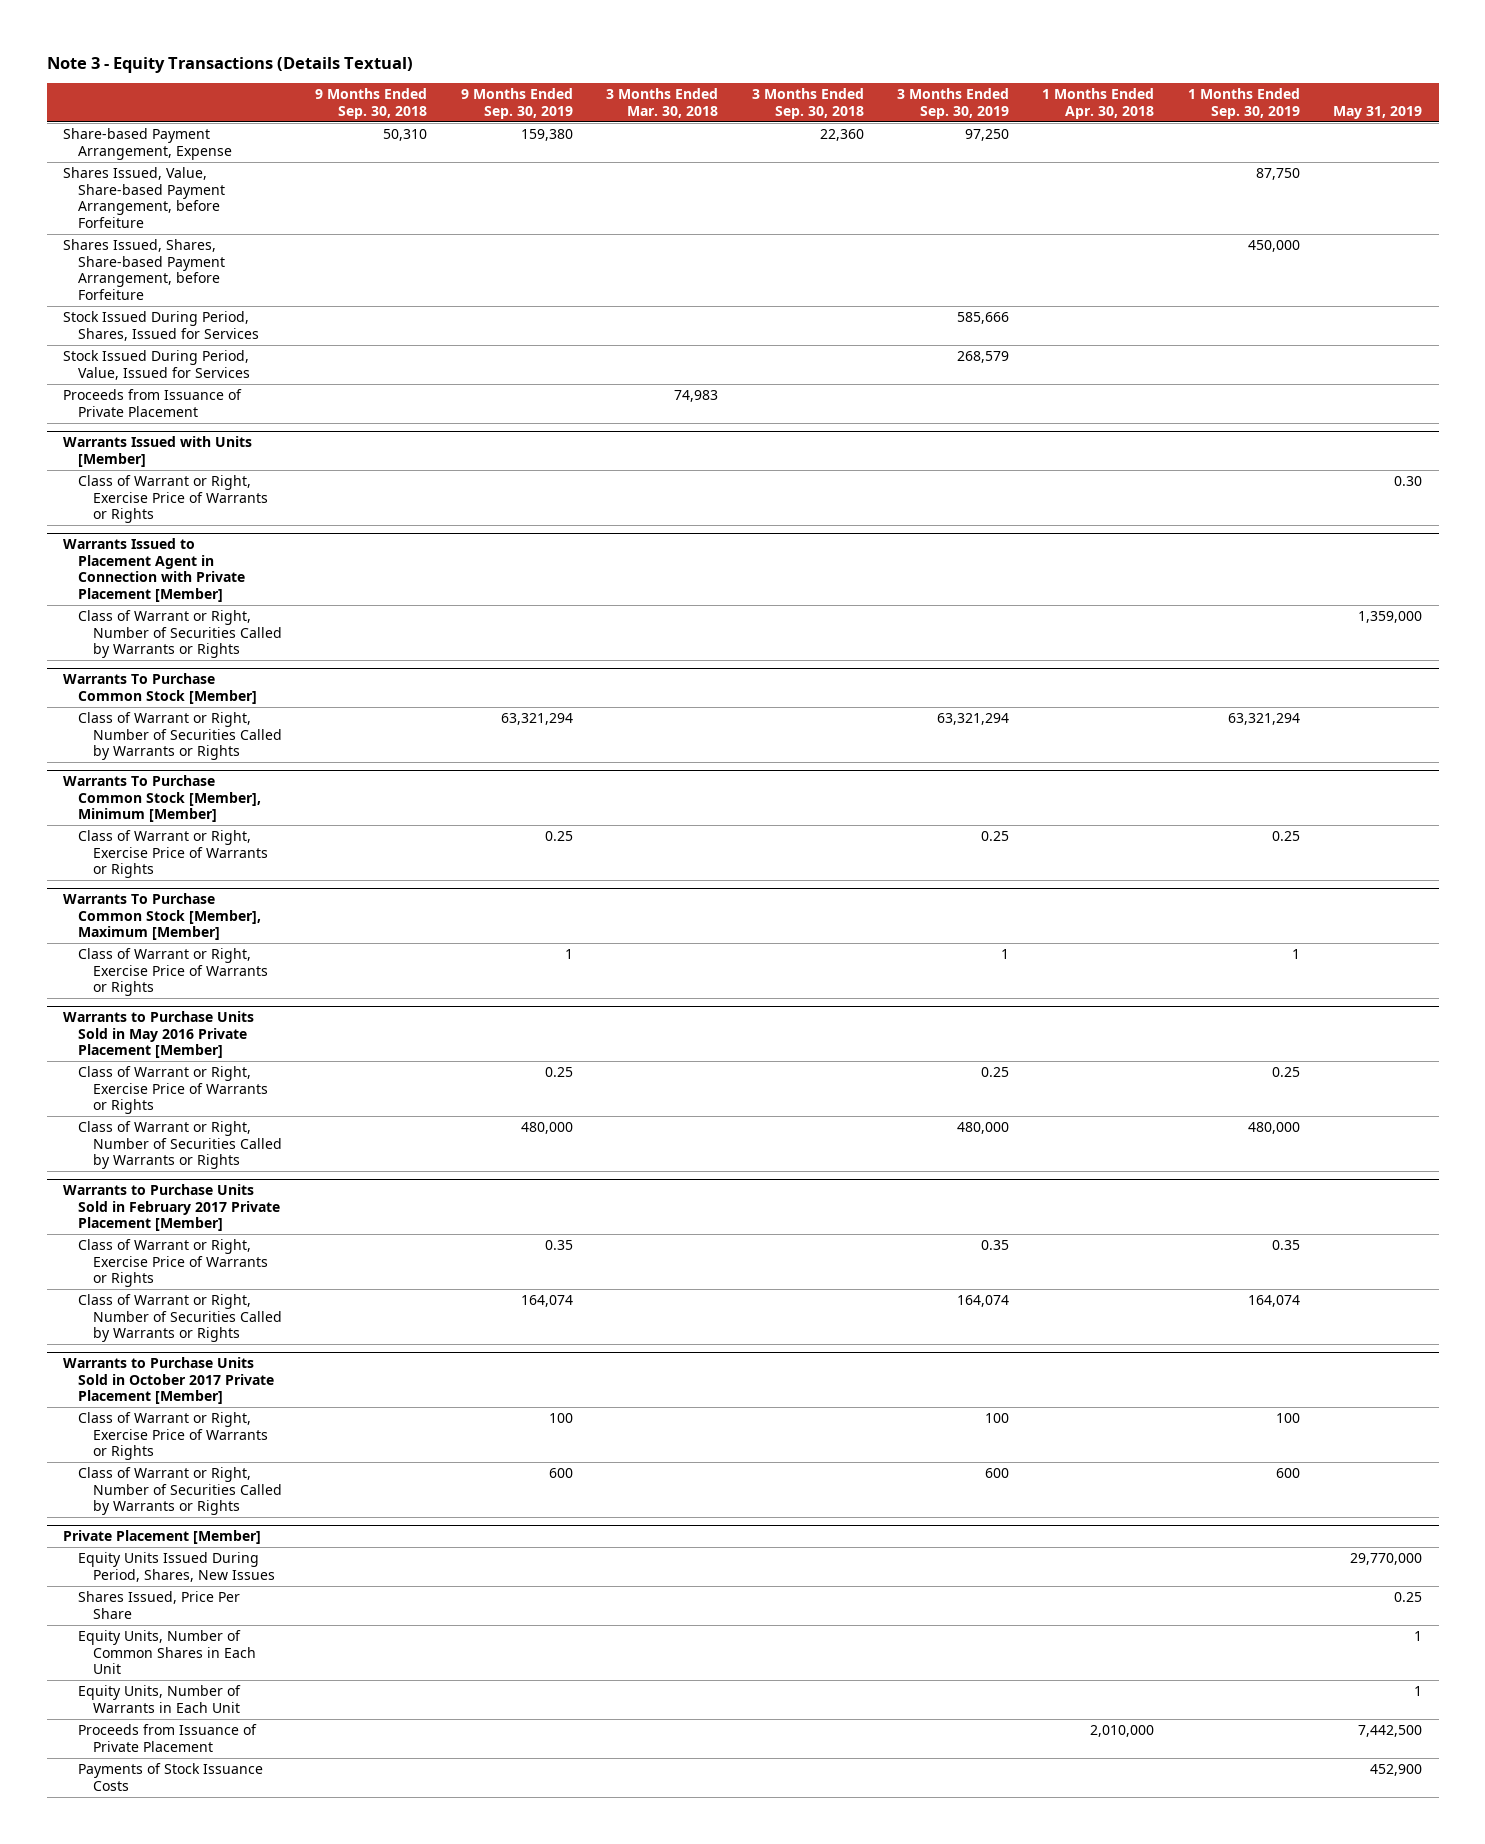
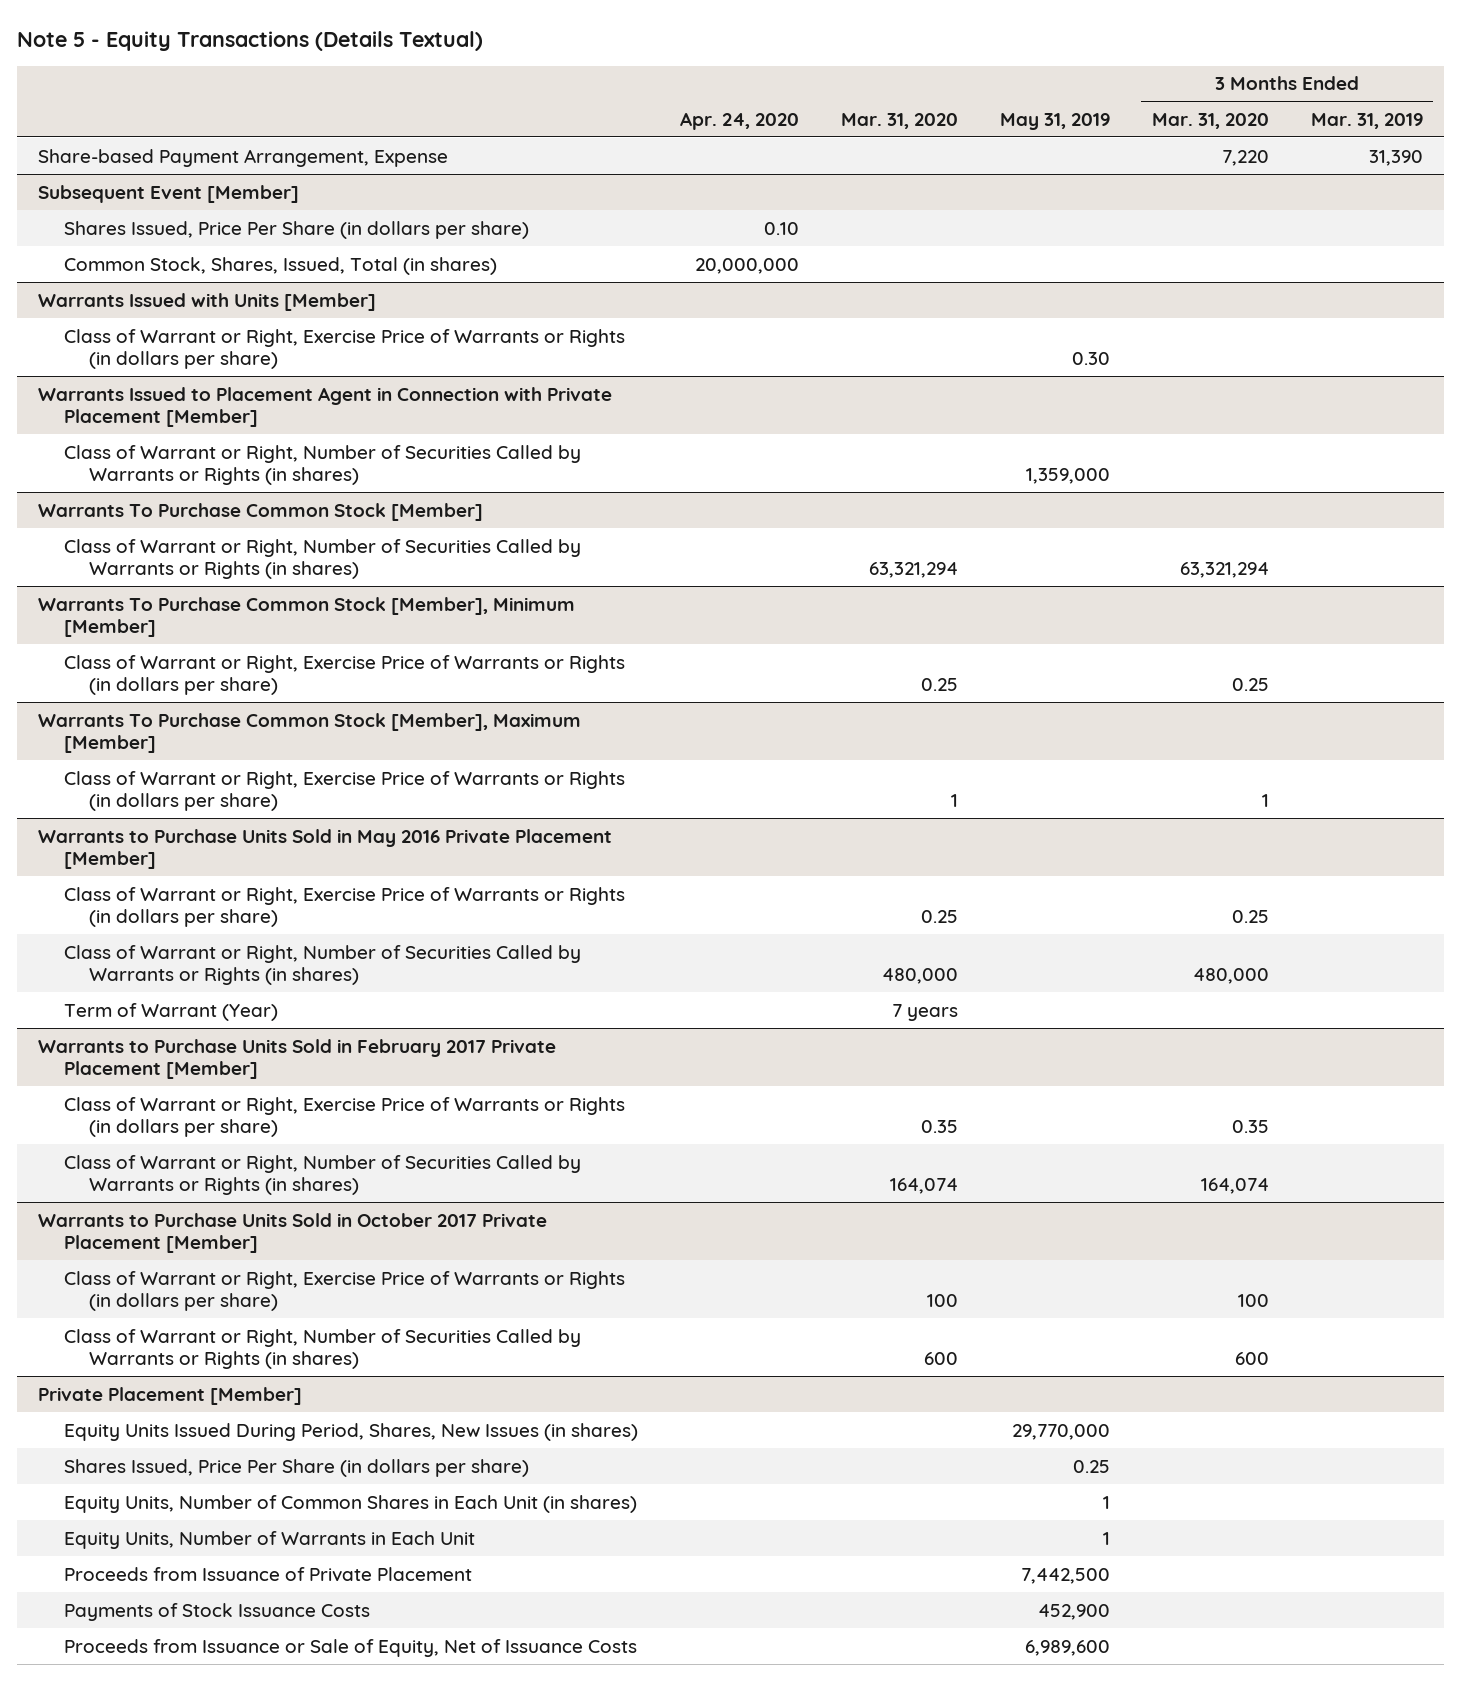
- Note 3 - Equity Transactions (Details Textual)
+ Note 5 - Equity Transactions (Details Textual)
- | 9 Months Ended Sep. 30, 2018 | 9 Months Ended Sep. 30, 2019 | 3 Months Ended Mar. 30, 2018 | 3 Months Ended Sep. 30, 2018 | 3 Months Ended Sep. 30, 2019 | 1 Months Ended Apr. 30, 2018 | 1 Months Ended Sep. 30, 2019 | May 31, 2019
+ | Apr. 24, 2020 | Mar. 31, 2020 | May 31, 2019 | 3 Months Ended Mar. 31, 2020 | 3 Months Ended Mar. 31, 2019
- Shares Issued, Value, Share-based Payment Arrangement, before Forfeiture | | | | | | | 87,750 |
- Shares Issued, Shares, Share-based Payment Arrangement, before Forfeiture | | | | | | | 450,000 |
- Stock Issued During Period, Shares, Issued for Services | | | | | 585,666 | | |
- Stock Issued During Period, Value, Issued for Services | | | | | 268,579 | | |
- Proceeds from Issuance of Private Placement | | | 74,983 | | | | |
+ Subsequent Event [Member]
+ Shares Issued, Price Per Share (in dollars per share) | 0.10 | | | |
+ Common Stock, Shares, Issued, Total (in shares) | 20,000,000 | | | |
@ Warrants Issued with Units [Member]
- Class of Warrant or Right, Exercise Price of Warrants or Rights | | | | | | | | 0.30
+ Class of Warrant or Right, Exercise Price of Warrants or Rights (in dollars per share) | | | 0.30 | |
@ Warrants Issued to Placement Agent in Connection with Private Placement [Member]
- Class of Warrant or Right, Number of Securities Called by Warrants or Rights | | | | | | | | 1,359,000
+ Class of Warrant or Right, Number of Securities Called by Warrants or Rights (in shares) | | | 1,359,000 | |
@ Warrants To Purchase Common Stock [Member]
- Class of Warrant or Right, Number of Securities Called by Warrants or Rights | | 63,321,294 | | | 63,321,294 | | 63,321,294 |
+ Class of Warrant or Right, Number of Securities Called by Warrants or Rights (in shares) | | 63,321,294 | | 63,321,294 |
@ Warrants To Purchase Common Stock [Member], Minimum [Member]
- Class of Warrant or Right, Exercise Price of Warrants or Rights | | 0.25 | | | 0.25 | | 0.25 |
+ Class of Warrant or Right, Exercise Price of Warrants or Rights (in dollars per share) | | 0.25 | | 0.25 |
@ Warrants To Purchase Common Stock [Member], Maximum [Member]
- Class of Warrant or Right, Exercise Price of Warrants or Rights | | 1 | | | 1 | | 1 |
+ Class of Warrant or Right, Exercise Price of Warrants or Rights (in dollars per share) | | 1 | | 1 |
@ Warrants to Purchase Units Sold in May 2016 Private Placement [Member]
- Class of Warrant or Right, Exercise Price of Warrants or Rights | | 0.25 | | | 0.25 | | 0.25 |
- Class of Warrant or Right, Number of Securities Called by Warrants or Rights | | 480,000 | | | 480,000 | | 480,000 |
+ Class of Warrant or Right, Exercise Price of Warrants or Rights (in dollars per share) | | 0.25 | | 0.25 |
+ Class of Warrant or Right, Number of Securities Called by Warrants or Rights (in shares) | | 480,000 | | 480,000 |
+ Term of Warrant (Year) | | 7 years | | |
@ Warrants to Purchase Units Sold in February 2017 Private Placement [Member]
- Class of Warrant or Right, Exercise Price of Warrants or Rights | | 0.35 | | | 0.35 | | 0.35 |
- Class of Warrant or Right, Number of Securities Called by Warrants or Rights | | 164,074 | | | 164,074 | | 164,074 |
+ Class of Warrant or Right, Exercise Price of Warrants or Rights (in dollars per share) | | 0.35 | | 0.35 |
+ Class of Warrant or Right, Number of Securities Called by Warrants or Rights (in shares) | | 164,074 | | 164,074 |
@ Warrants to Purchase Units Sold in October 2017 Private Placement [Member]
- Class of Warrant or Right, Exercise Price of Warrants or Rights | | 100 | | | 100 | | 100 |
- Class of Warrant or Right, Number of Securities Called by Warrants or Rights | | 600 | | | 600 | | 600 |
+ Class of Warrant or Right, Exercise Price of Warrants or Rights (in dollars per share) | | 100 | | 100 |
+ Class of Warrant or Right, Number of Securities Called by Warrants or Rights (in shares) | | 600 | | 600 |
@ Private Placement [Member]
- Equity Units Issued During Period, Shares, New Issues | | | | | | | | 29,770,000
- Shares Issued, Price Per Share | | | | | | | | 0.25
- Equity Units, Number of Common Shares in Each Unit | | | | | | | | 1
+ Equity Units Issued During Period, Shares, New Issues (in shares) | | | 29,770,000 | |
+ Shares Issued, Price Per Share (in dollars per share) | | | 0.25 | |
+ Equity Units, Number of Common Shares in Each Unit (in shares) | | | 1 | |
+ Proceeds from Issuance or Sale of Equity, Net of Issuance Costs | | | 6,989,600 | |

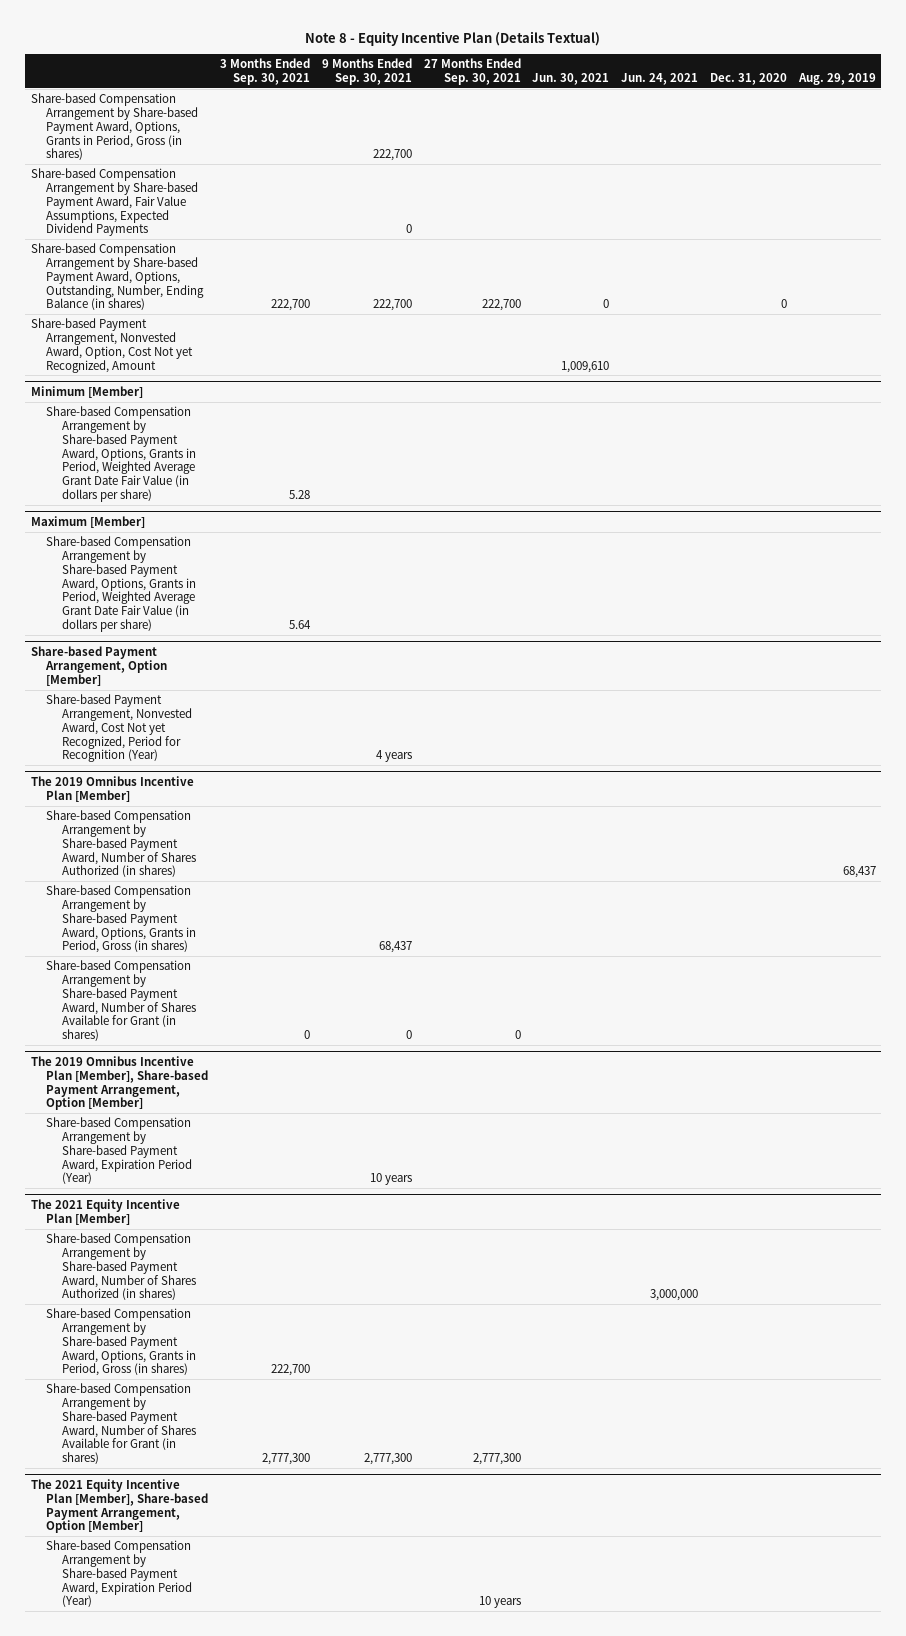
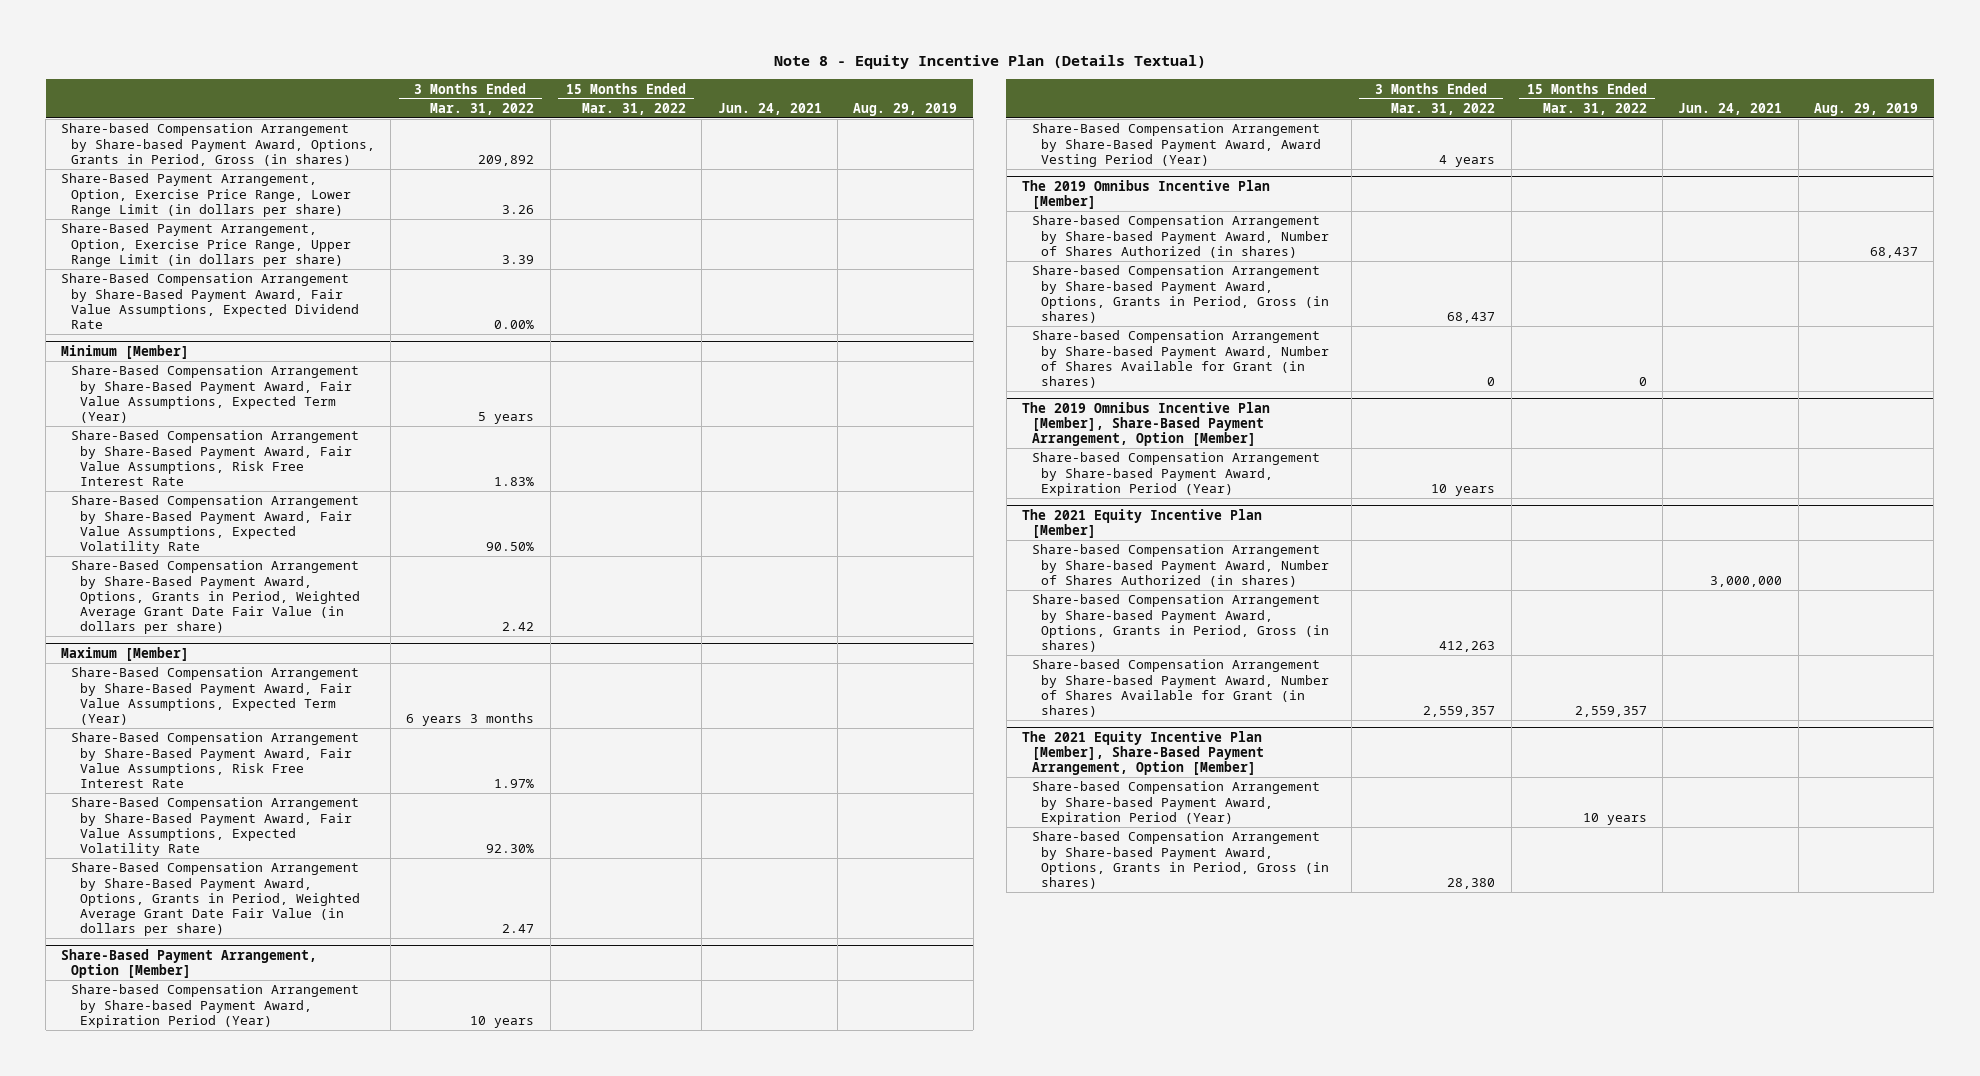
- | 3 Months Ended Sep. 30, 2021 | 9 Months Ended Sep. 30, 2021 | 27 Months Ended Sep. 30, 2021 | Jun. 30, 2021 | Jun. 24, 2021 | Dec. 31, 2020 | Aug. 29, 2019
+ | 3 Months Ended Mar. 31, 2022 | 15 Months Ended Mar. 31, 2022 | Jun. 24, 2021 | Aug. 29, 2019
- Share-based Compensation Arrangement by Share-based Payment Award, Fair Value Assumptions, Expected Dividend Payments | | 0 | | | | |
- Share-based Compensation Arrangement by Share-based Payment Award, Options, Outstanding, Number, Ending Balance (in shares) | 222,700 | 222,700 | 222,700 | 0 | | 0 |
- Share-based Payment Arrangement, Nonvested Award, Option, Cost Not yet Recognized, Amount | | | | 1,009,610 | | |
+ Share-Based Payment Arrangement, Option, Exercise Price Range, Lower Range Limit (in dollars per share) | 3.26 | | |
+ Share-Based Payment Arrangement, Option, Exercise Price Range, Upper Range Limit (in dollars per share) | 3.39 | | |
+ Share-Based Compensation Arrangement by Share-Based Payment Award, Fair Value Assumptions, Expected Dividend Rate | 0.00% | | |
@ Minimum [Member]
- Share-based Compensation Arrangement by Share-based Payment Award, Options, Grants in Period, Weighted Average Grant Date Fair Value (in dollars per share) | 5.28 | | | | | |
+ Share-Based Compensation Arrangement by Share-Based Payment Award, Fair Value Assumptions, Expected Term (Year) | 5 years | | |
+ Share-Based Compensation Arrangement by Share-Based Payment Award, Fair Value Assumptions, Risk Free Interest Rate | 1.83% | | |
+ Share-Based Compensation Arrangement by Share-Based Payment Award, Fair Value Assumptions, Expected Volatility Rate | 90.50% | | |
+ Share-Based Compensation Arrangement by Share-Based Payment Award, Options, Grants in Period, Weighted Average Grant Date Fair Value (in dollars per share) | 2.42 | | |
@ Maximum [Member]
- Share-based Compensation Arrangement by Share-based Payment Award, Options, Grants in Period, Weighted Average Grant Date Fair Value (in dollars per share) | 5.64 | | | | | |
- Share-based Payment Arrangement, Option [Member]
- Share-based Payment Arrangement, Nonvested Award, Cost Not yet Recognized, Period for Recognition (Year) | | 4 years | | | | |
@ Maximum [Member]
+ Share-Based Compensation Arrangement by Share-Based Payment Award, Fair Value Assumptions, Expected Term (Year) | 6 years 3 months | | |
+ Share-Based Compensation Arrangement by Share-Based Payment Award, Fair Value Assumptions, Risk Free Interest Rate | 1.97% | | |
+ Share-Based Compensation Arrangement by Share-Based Payment Award, Fair Value Assumptions, Expected Volatility Rate | 92.30% | | |
+ Share-Based Compensation Arrangement by Share-Based Payment Award, Options, Grants in Period, Weighted Average Grant Date Fair Value (in dollars per share) | 2.47 | | |
+ Share-Based Payment Arrangement, Option [Member]
+ Share-based Compensation Arrangement by Share-based Payment Award, Expiration Period (Year) | 10 years | | |
+ Share-Based Compensation Arrangement by Share-Based Payment Award, Award Vesting Period (Year) | 4 years | | |
- The 2019 Omnibus Incentive Plan [Member], Share-based Payment Arrangement, Option [Member]
+ The 2019 Omnibus Incentive Plan [Member], Share-Based Payment Arrangement, Option [Member]
- The 2021 Equity Incentive Plan [Member], Share-based Payment Arrangement, Option [Member]
+ The 2021 Equity Incentive Plan [Member], Share-Based Payment Arrangement, Option [Member]
+ Share-based Compensation Arrangement by Share-based Payment Award, Options, Grants in Period, Gross (in shares) | 28,380 | | |

